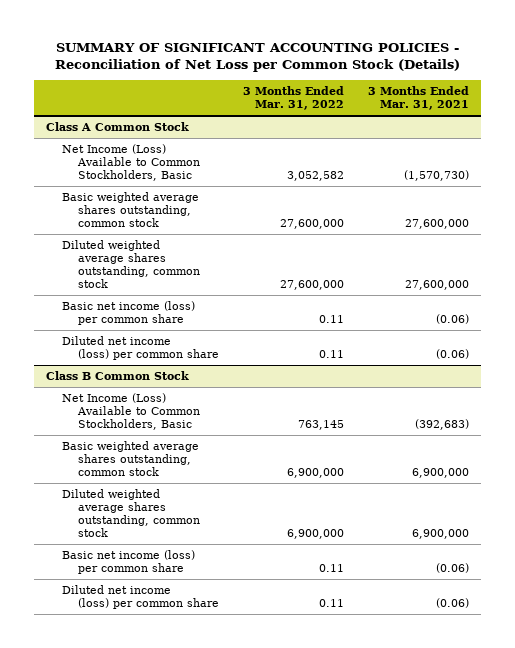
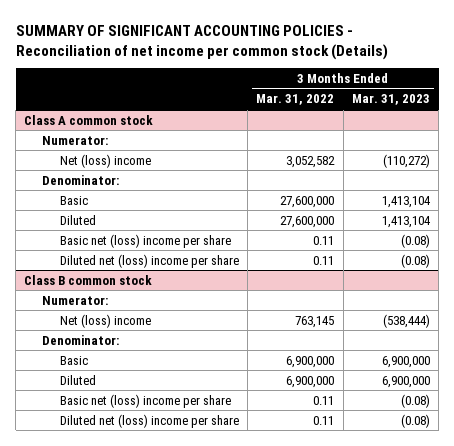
- SUMMARY OF SIGNIFICANT ACCOUNTING POLICIES - Reconciliation of Net Loss per Common Stock (Details)
+ SUMMARY OF SIGNIFICANT ACCOUNTING POLICIES - Reconciliation of net income per common stock (Details)
- | 3 Months Ended Mar. 31, 2022 | 3 Months Ended Mar. 31, 2021
+ | 3 Months Ended Mar. 31, 2022 | 3 Months Ended Mar. 31, 2023
- Class A Common Stock
- Net Income (Loss) Available to Common Stockholders, Basic | 3,052,582 | (1,570,730)
- Basic weighted average shares outstanding, common stock | 27,600,000 | 27,600,000
- Diluted weighted average shares outstanding, common stock | 27,600,000 | 27,600,000
- Basic net income (loss) per common share | 0.11 | (0.06)
- Diluted net income (loss) per common share | 0.11 | (0.06)
- Class B Common Stock
- Net Income (Loss) Available to Common Stockholders, Basic | 763,145 | (392,683)
- Basic weighted average shares outstanding, common stock | 6,900,000 | 6,900,000
- Diluted weighted average shares outstanding, common stock | 6,900,000 | 6,900,000
- Basic net income (loss) per common share | 0.11 | (0.06)
- Diluted net income (loss) per common share | 0.11 | (0.06)
+ Class A common stock
+ Numerator:
+ Net (loss) income | 3,052,582 | (110,272)
+ Denominator:
+ Basic | 27,600,000 | 1,413,104
+ Diluted | 27,600,000 | 1,413,104
+ Basic net (loss) income per share | 0.11 | (0.08)
+ Diluted net (loss) income per share | 0.11 | (0.08)
+ Class B common stock
+ Numerator:
+ Net (loss) income | 763,145 | (538,444)
+ Denominator:
+ Basic | 6,900,000 | 6,900,000
+ Diluted | 6,900,000 | 6,900,000
+ Basic net (loss) income per share | 0.11 | (0.08)
+ Diluted net (loss) income per share | 0.11 | (0.08)

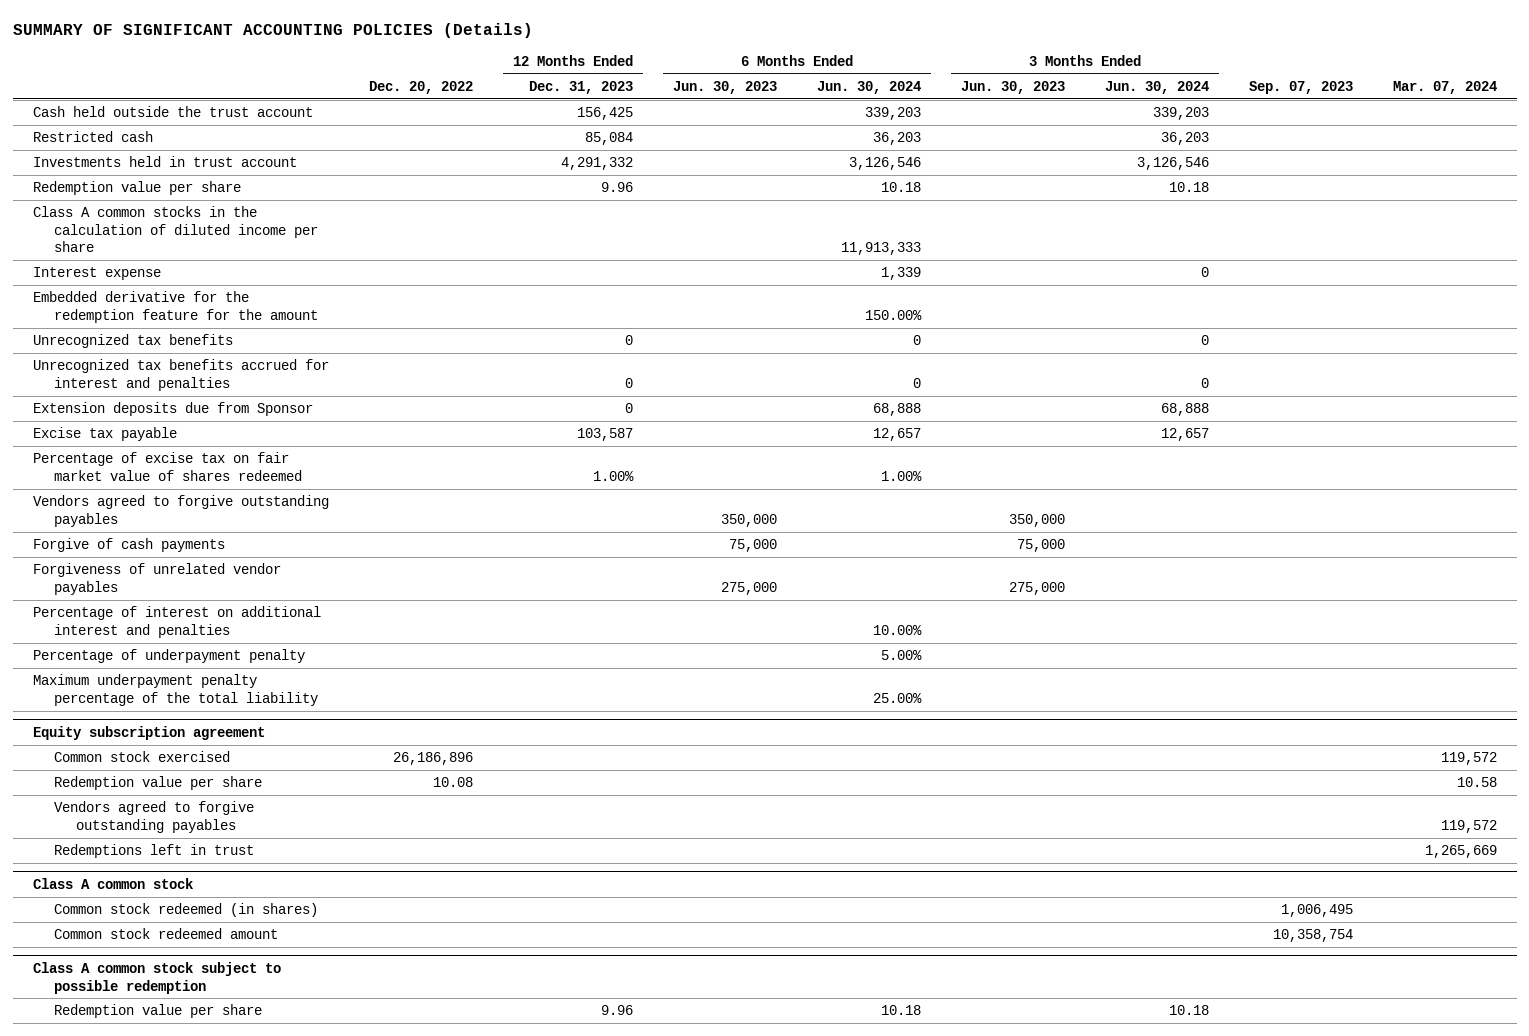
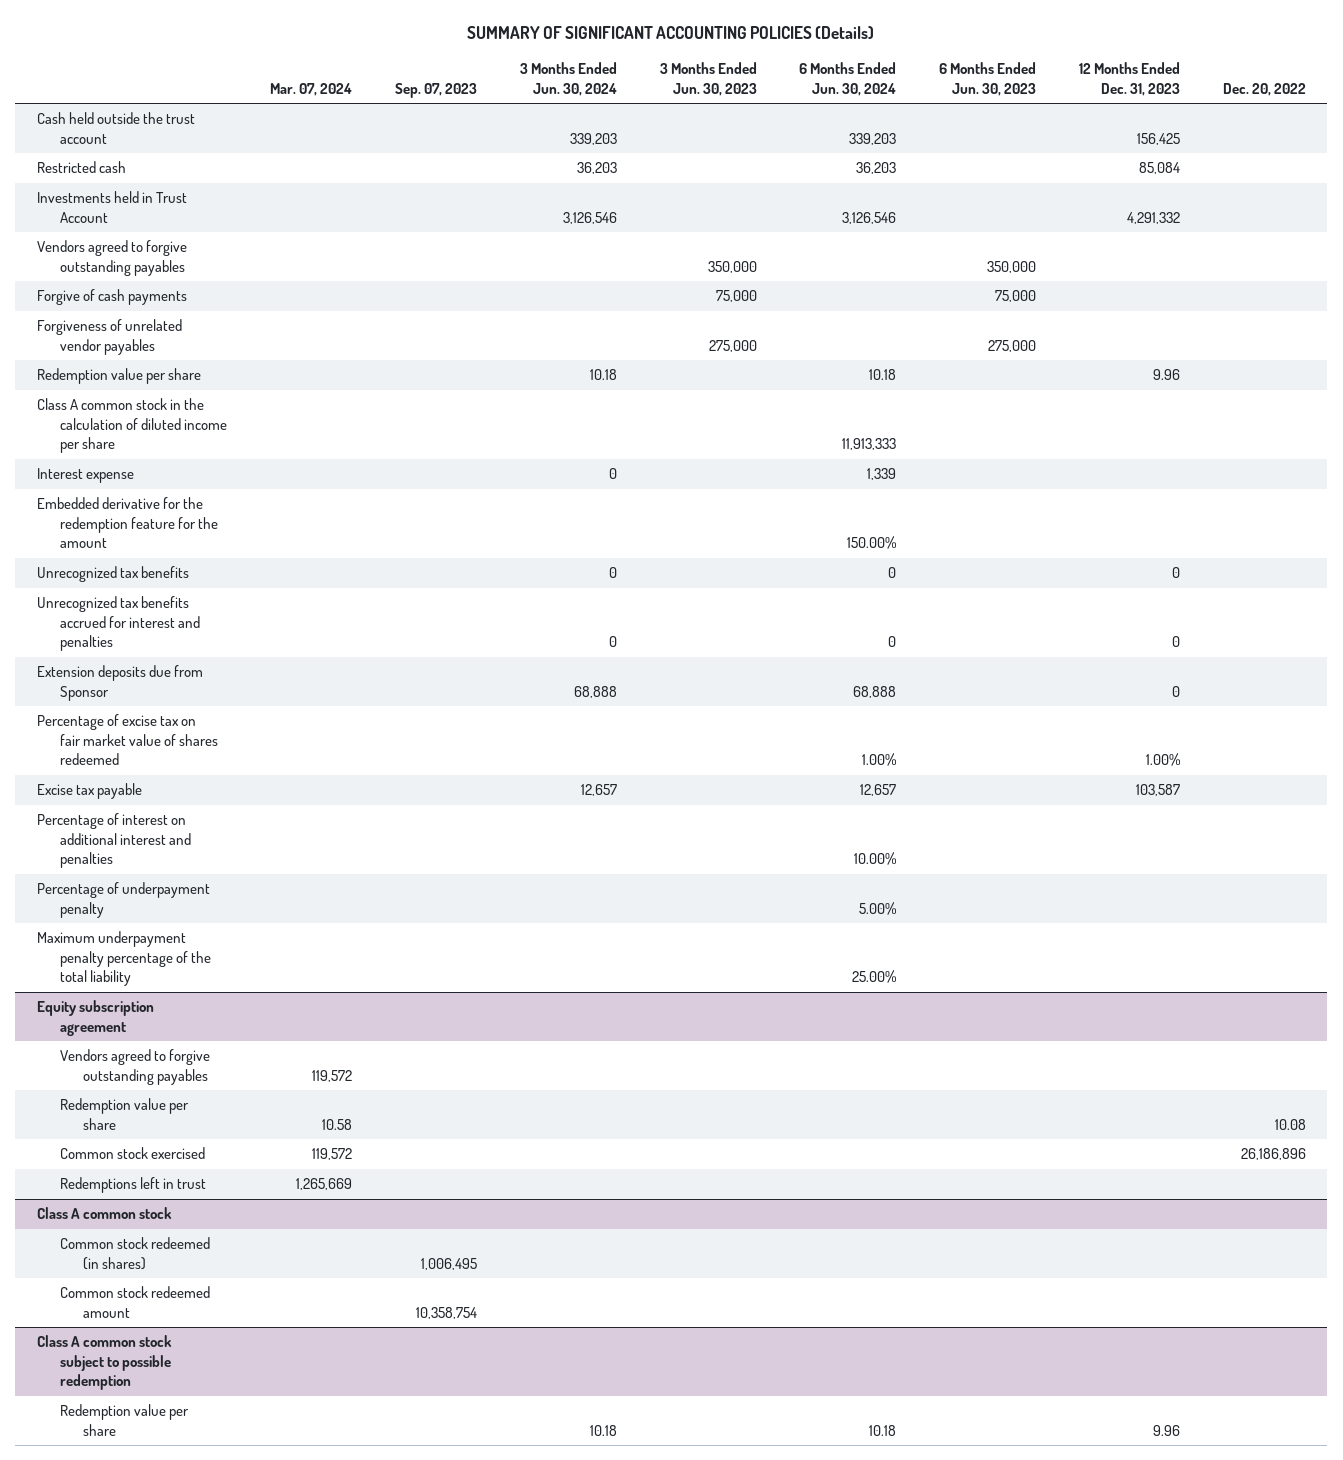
- | Dec. 20, 2022 | 12 Months Ended Dec. 31, 2023 | 6 Months Ended Jun. 30, 2023 | 6 Months Ended Jun. 30, 2024 | 3 Months Ended Jun. 30, 2023 | 3 Months Ended Jun. 30, 2024 | Sep. 07, 2023 | Mar. 07, 2024
+ | Mar. 07, 2024 | Sep. 07, 2023 | 3 Months Ended Jun. 30, 2024 | 3 Months Ended Jun. 30, 2023 | 6 Months Ended Jun. 30, 2024 | 6 Months Ended Jun. 30, 2023 | 12 Months Ended Dec. 31, 2023 | Dec. 20, 2022
- Investments held in trust account | | 4,291,332 | | 3,126,546 | | 3,126,546 | |
+ Investments held in Trust Account | | | 3,126,546 | | 3,126,546 | | 4,291,332 |
moved up: Vendors agreed to forgive outstanding payables | | | | 350,000 | | 350,000 | |
moved up: Forgive of cash payments | | | | 75,000 | | 75,000 | |
moved up: Forgiveness of unrelated vendor payables | | | | 275,000 | | 275,000 | |
- Class A common stocks in the calculation of diluted income per share | | | | 11,913,333 | | | |
+ Class A common stock in the calculation of diluted income per share | | | | | 11,913,333 | | |
moved down: Excise tax payable | | | 12,657 | | 12,657 | | 103,587 |
@ Equity subscription agreement
moved down: Redemption value per share | 10.58 | | | | | | | 10.08
moved down: Common stock exercised | 119,572 | | | | | | | 26,186,896

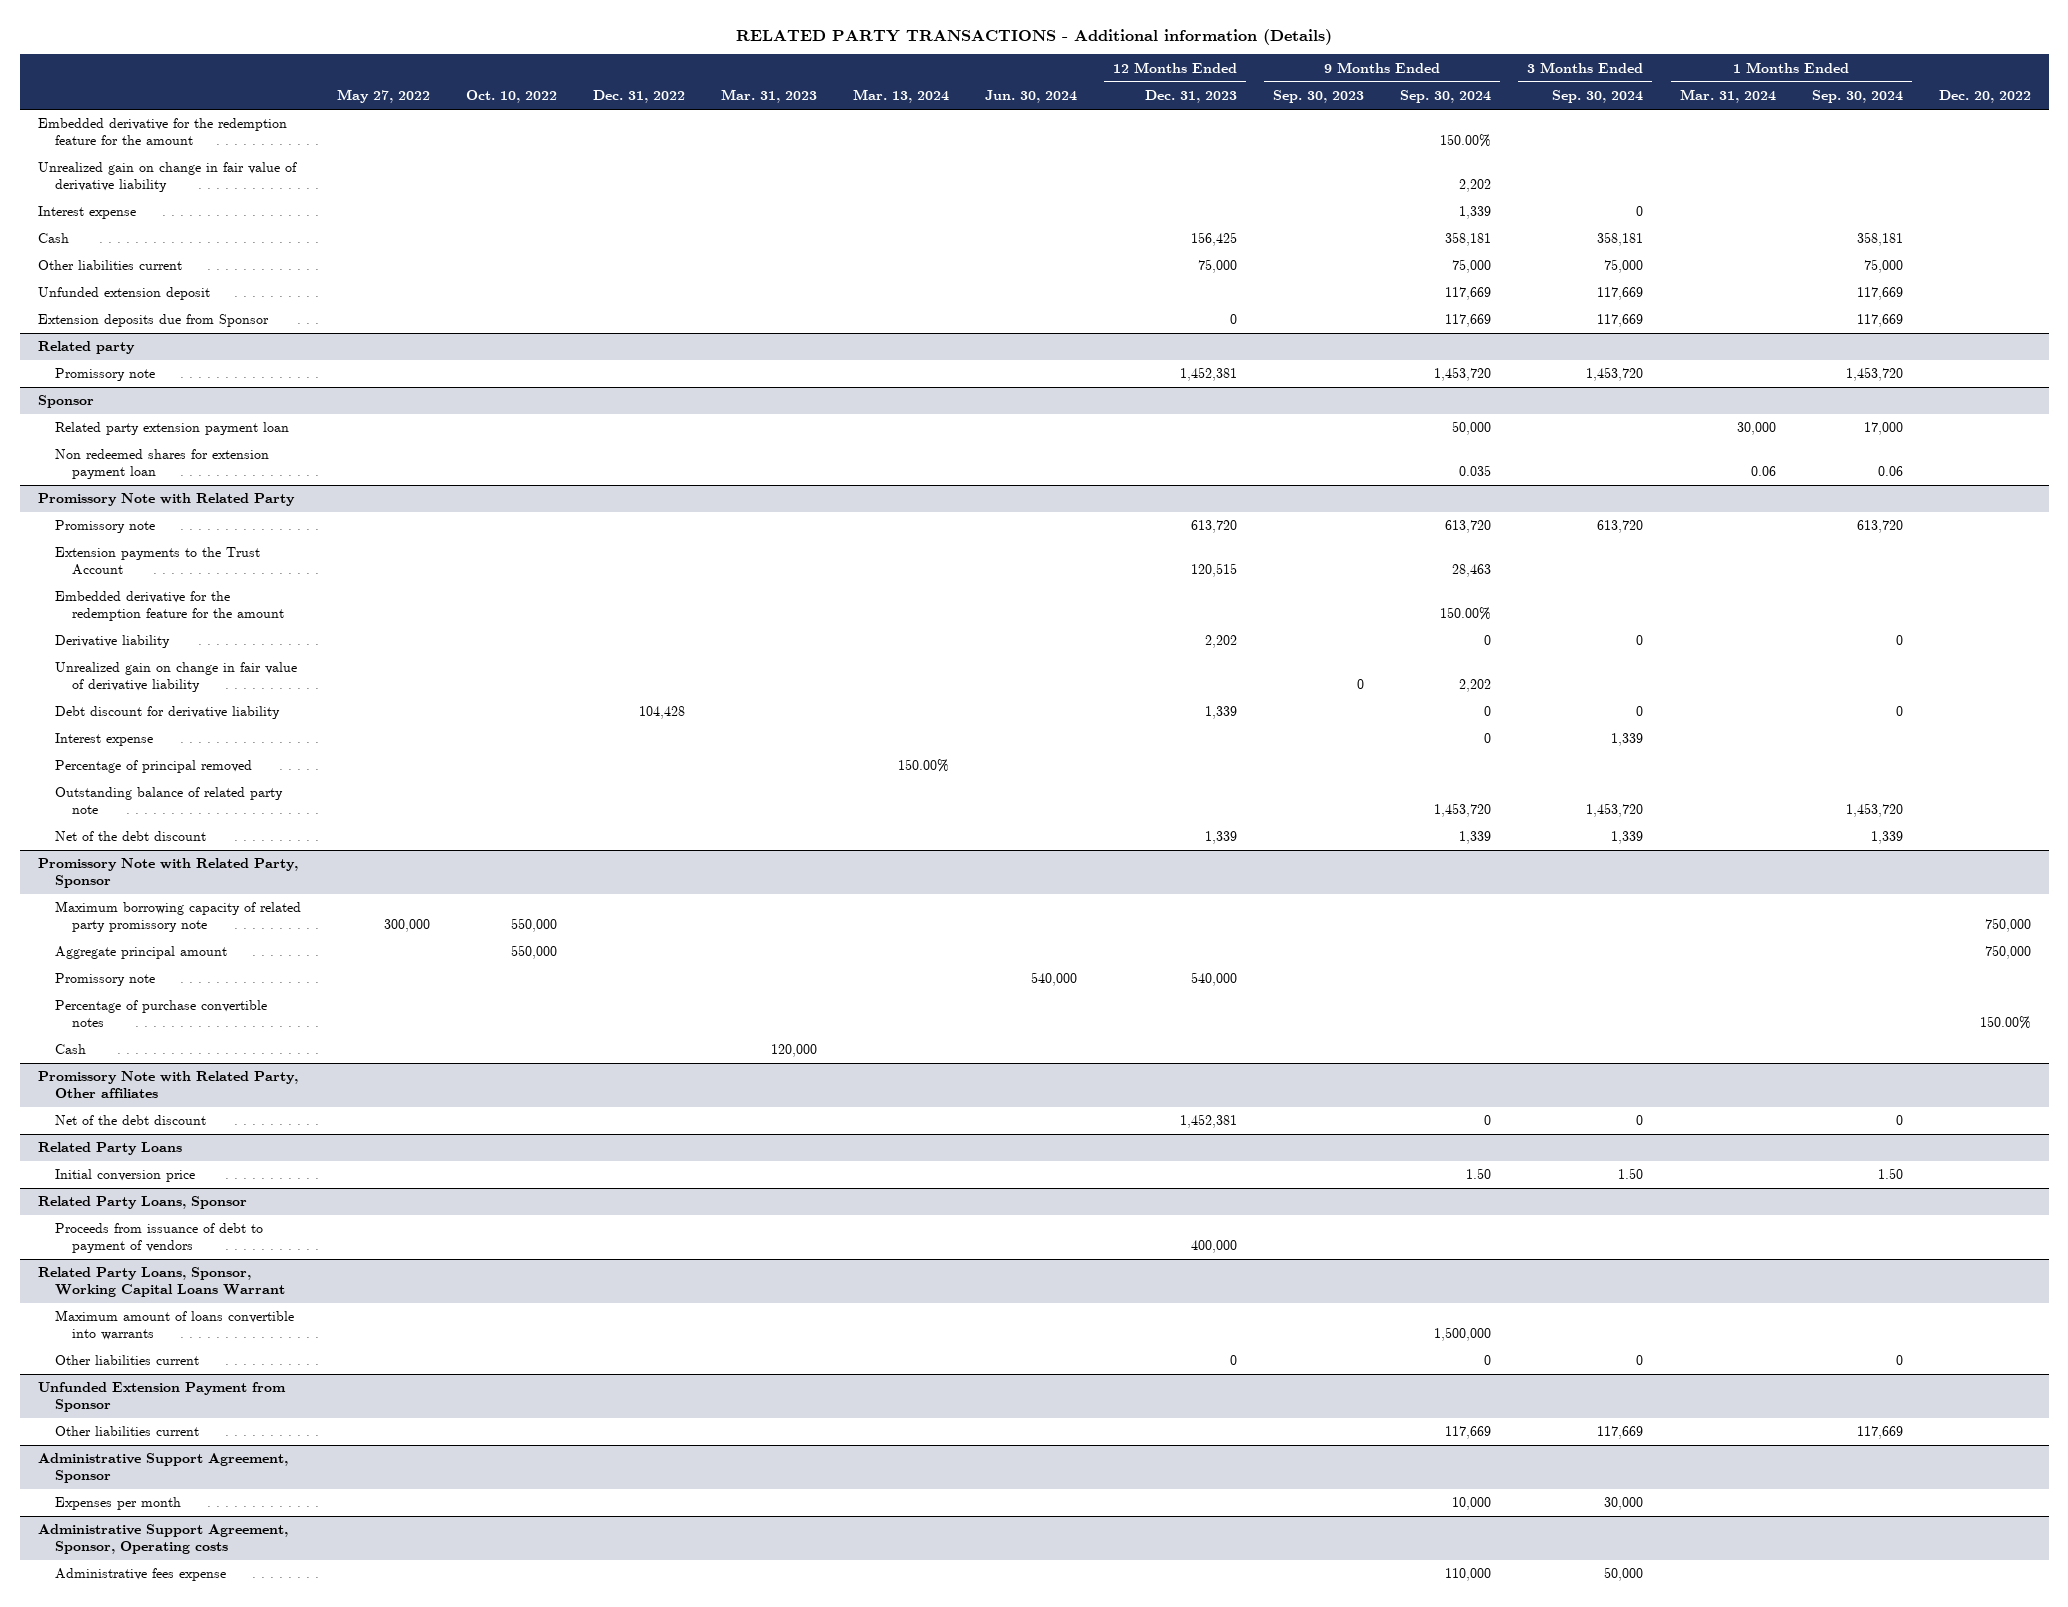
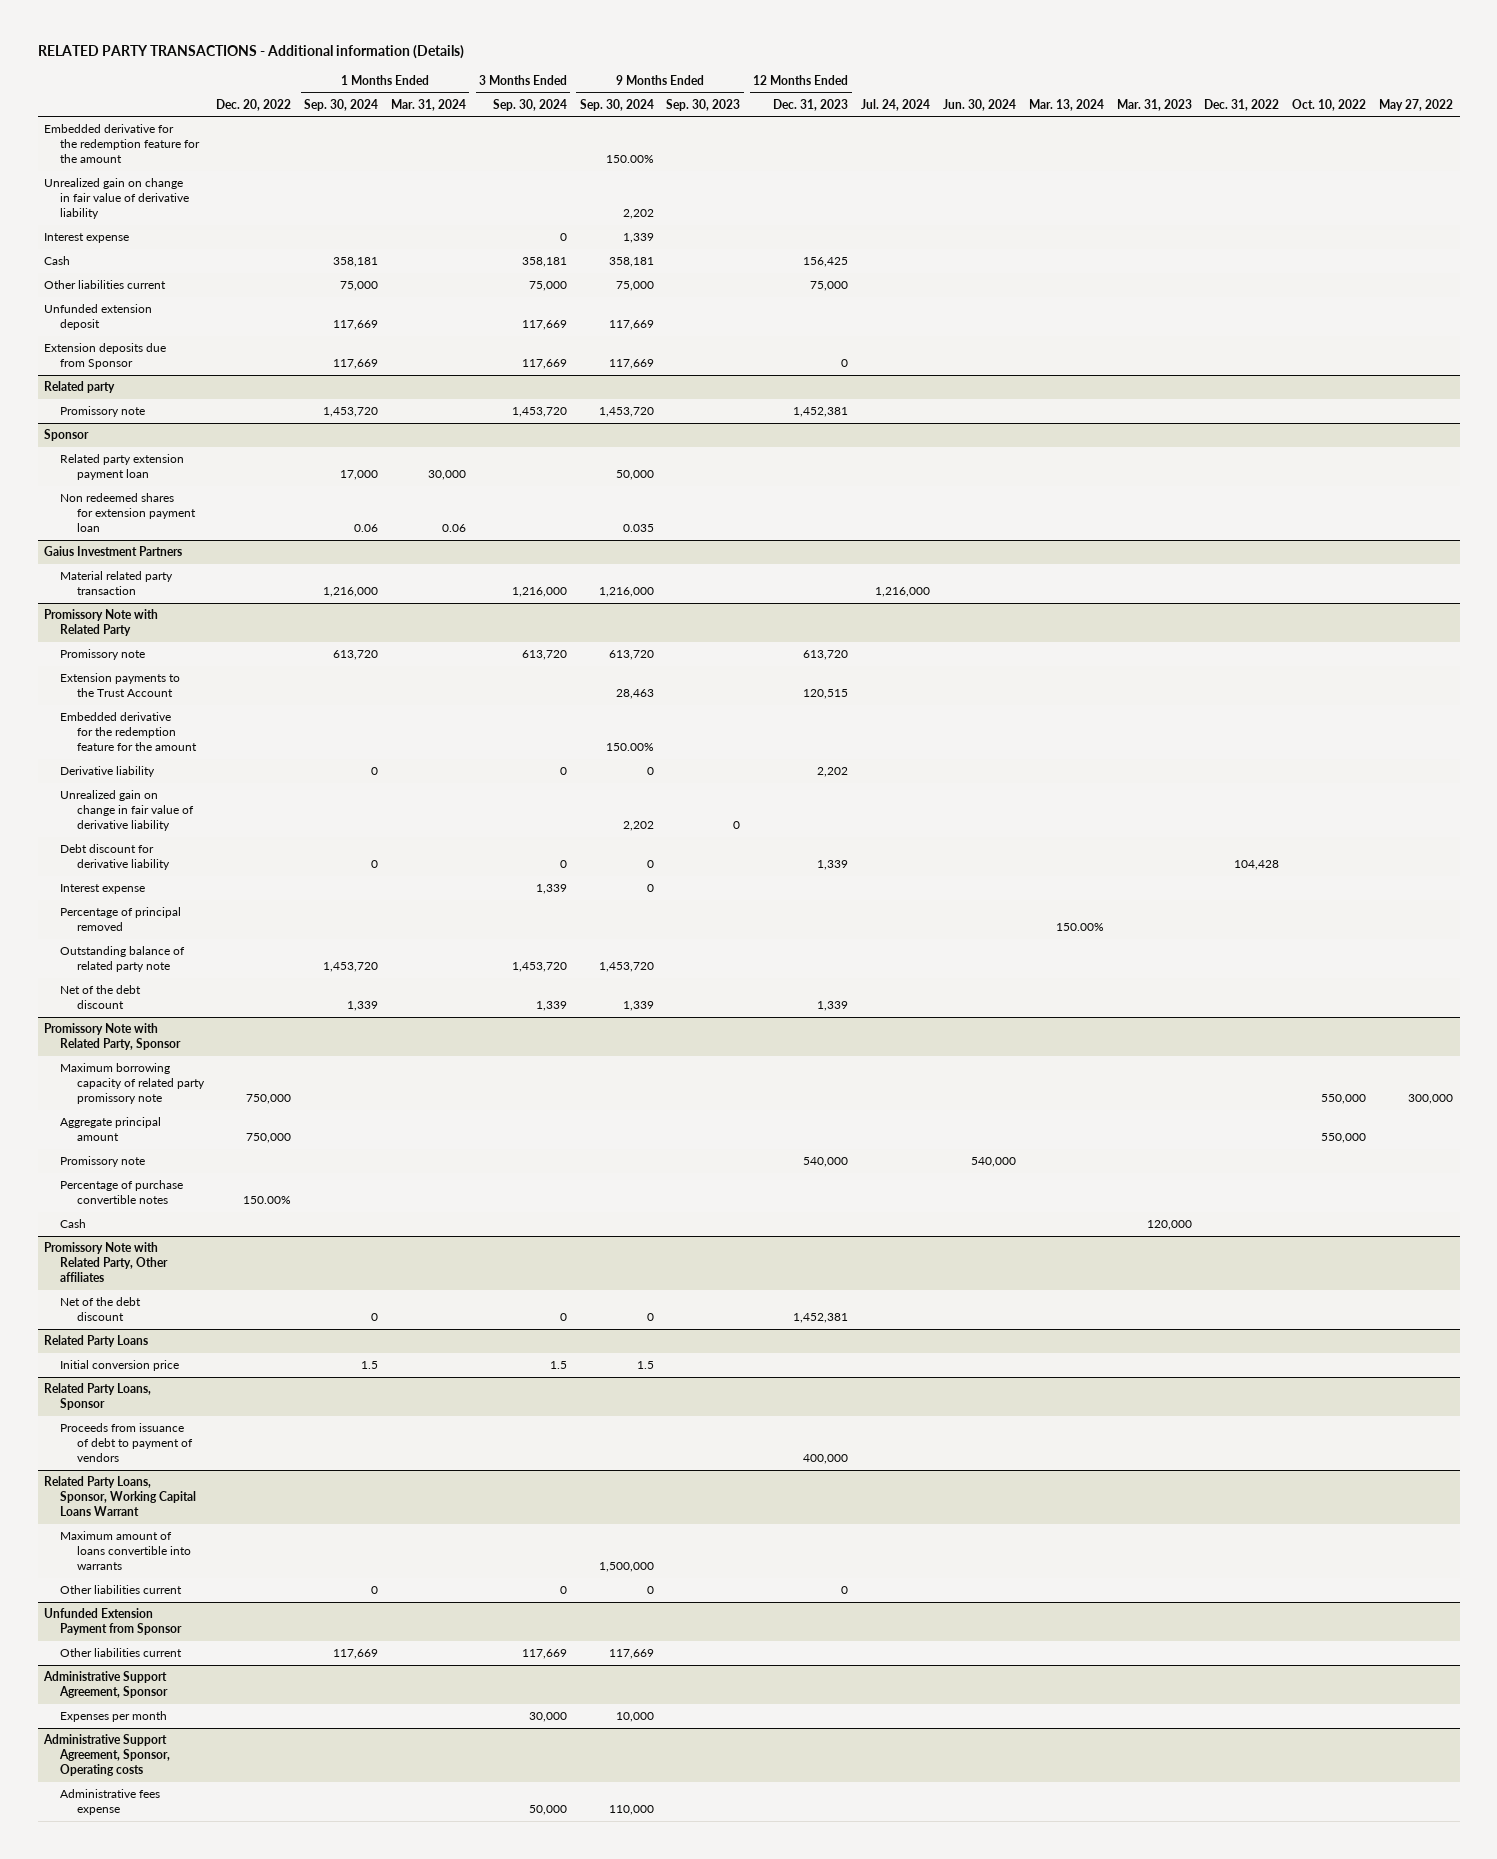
- | May 27, 2022 | Oct. 10, 2022 | Dec. 31, 2022 | Mar. 31, 2023 | Mar. 13, 2024 | Jun. 30, 2024 | 12 Months Ended Dec. 31, 2023 | 9 Months Ended Sep. 30, 2023 | 9 Months Ended Sep. 30, 2024 | 3 Months Ended Sep. 30, 2024 | 1 Months Ended Mar. 31, 2024 | 1 Months Ended Sep. 30, 2024 | Dec. 20, 2022
+ | Dec. 20, 2022 | 1 Months Ended Sep. 30, 2024 | 1 Months Ended Mar. 31, 2024 | 3 Months Ended Sep. 30, 2024 | 9 Months Ended Sep. 30, 2024 | 9 Months Ended Sep. 30, 2023 | 12 Months Ended Dec. 31, 2023 | Jul. 24, 2024 | Jun. 30, 2024 | Mar. 13, 2024 | Mar. 31, 2023 | Dec. 31, 2022 | Oct. 10, 2022 | May 27, 2022
+ Gaius Investment Partners
+ Material related party transaction | | 1,216,000 | | 1,216,000 | 1,216,000 | | | 1,216,000 | | | | | |
@ Related Party Loans
- Initial conversion price | | | | | | | | | 1.50 | 1.50 | | 1.50 |
+ Initial conversion price | | 1.5 | | 1.5 | 1.5 | | | | | | | | |

